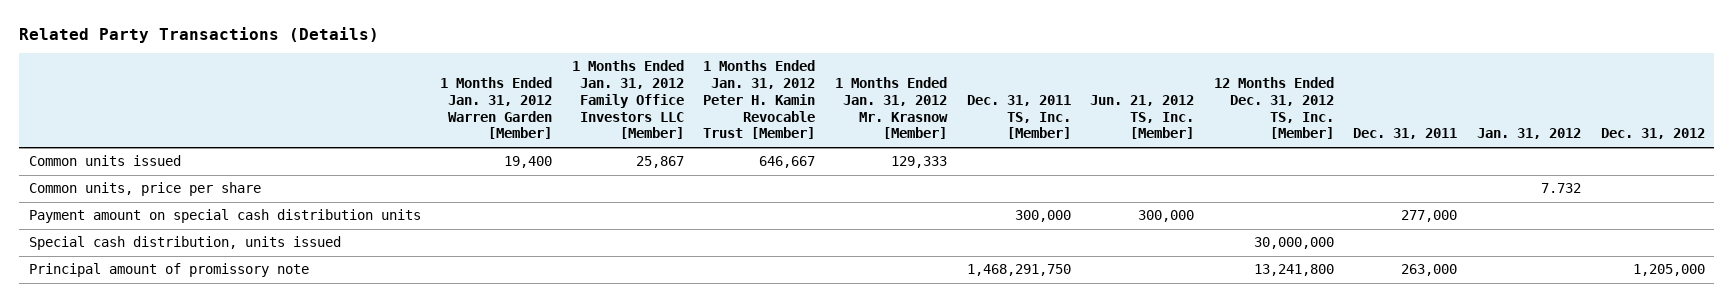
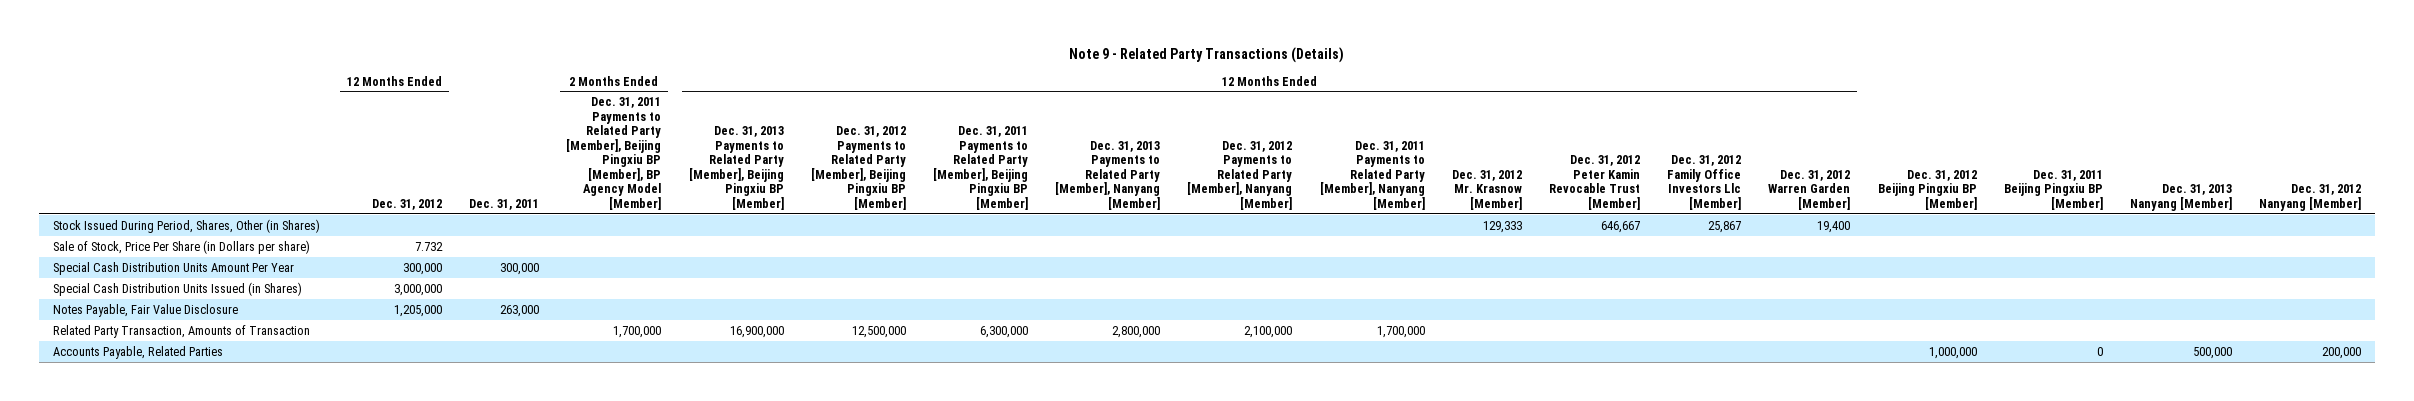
- Related Party Transactions (Details)
+ Note 9 - Related Party Transactions (Details)
- | 1 Months Ended Jan. 31, 2012 Warren Garden [Member] | 1 Months Ended Jan. 31, 2012 Family Office Investors LLC [Member] | 1 Months Ended Jan. 31, 2012 Peter H. Kamin Revocable Trust [Member] | 1 Months Ended Jan. 31, 2012 Mr. Krasnow [Member] | Dec. 31, 2011 TS, Inc. [Member] | Jun. 21, 2012 TS, Inc. [Member] | 12 Months Ended Dec. 31, 2012 TS, Inc. [Member] | Dec. 31, 2011 | Jan. 31, 2012 | Dec. 31, 2012
+ | 12 Months Ended Dec. 31, 2012 | Dec. 31, 2011 | 2 Months Ended Dec. 31, 2011 Payments to Related Party [Member], Beijing Pingxiu BP [Member], BP Agency Model [Member] | 12 Months Ended Dec. 31, 2013 Payments to Related Party [Member], Beijing Pingxiu BP [Member] | 12 Months Ended Dec. 31, 2012 Payments to Related Party [Member], Beijing Pingxiu BP [Member] | 12 Months Ended Dec. 31, 2011 Payments to Related Party [Member], Beijing Pingxiu BP [Member] | 12 Months Ended Dec. 31, 2013 Payments to Related Party [Member], Nanyang [Member] | 12 Months Ended Dec. 31, 2012 Payments to Related Party [Member], Nanyang [Member] | 12 Months Ended Dec. 31, 2011 Payments to Related Party [Member], Nanyang [Member] | 12 Months Ended Dec. 31, 2012 Mr. Krasnow [Member] | 12 Months Ended Dec. 31, 2012 Peter Kamin Revocable Trust [Member] | 12 Months Ended Dec. 31, 2012 Family Office Investors Llc [Member] | 12 Months Ended Dec. 31, 2012 Warren Garden [Member] | Dec. 31, 2012 Beijing Pingxiu BP [Member] | Dec. 31, 2011 Beijing Pingxiu BP [Member] | Dec. 31, 2013 Nanyang [Member] | Dec. 31, 2012 Nanyang [Member]
- Common units issued | 19,400 | 25,867 | 646,667 | 129,333 | | | | | |
- Common units, price per share | | | | | | | | | 7.732 |
- Payment amount on special cash distribution units | | | | | 300,000 | 300,000 | | 277,000 | |
- Special cash distribution, units issued | | | | | | | 30,000,000 | | |
- Principal amount of promissory note | | | | | 1,468,291,750 | | 13,241,800 | 263,000 | | 1,205,000
+ Stock Issued During Period, Shares, Other (in Shares) | | | | | | | | | | 129,333 | 646,667 | 25,867 | 19,400 | | | |
+ Sale of Stock, Price Per Share (in Dollars per share) | 7.732 | | | | | | | | | | | | | | | |
+ Special Cash Distribution Units Amount Per Year | 300,000 | 300,000 | | | | | | | | | | | | | | |
+ Special Cash Distribution Units Issued (in Shares) | 3,000,000 | | | | | | | | | | | | | | | |
+ Notes Payable, Fair Value Disclosure | 1,205,000 | 263,000 | | | | | | | | | | | | | | |
+ Related Party Transaction, Amounts of Transaction | | | 1,700,000 | 16,900,000 | 12,500,000 | 6,300,000 | 2,800,000 | 2,100,000 | 1,700,000 | | | | | | | |
+ Accounts Payable, Related Parties | | | | | | | | | | | | | | 1,000,000 | 0 | 500,000 | 200,000

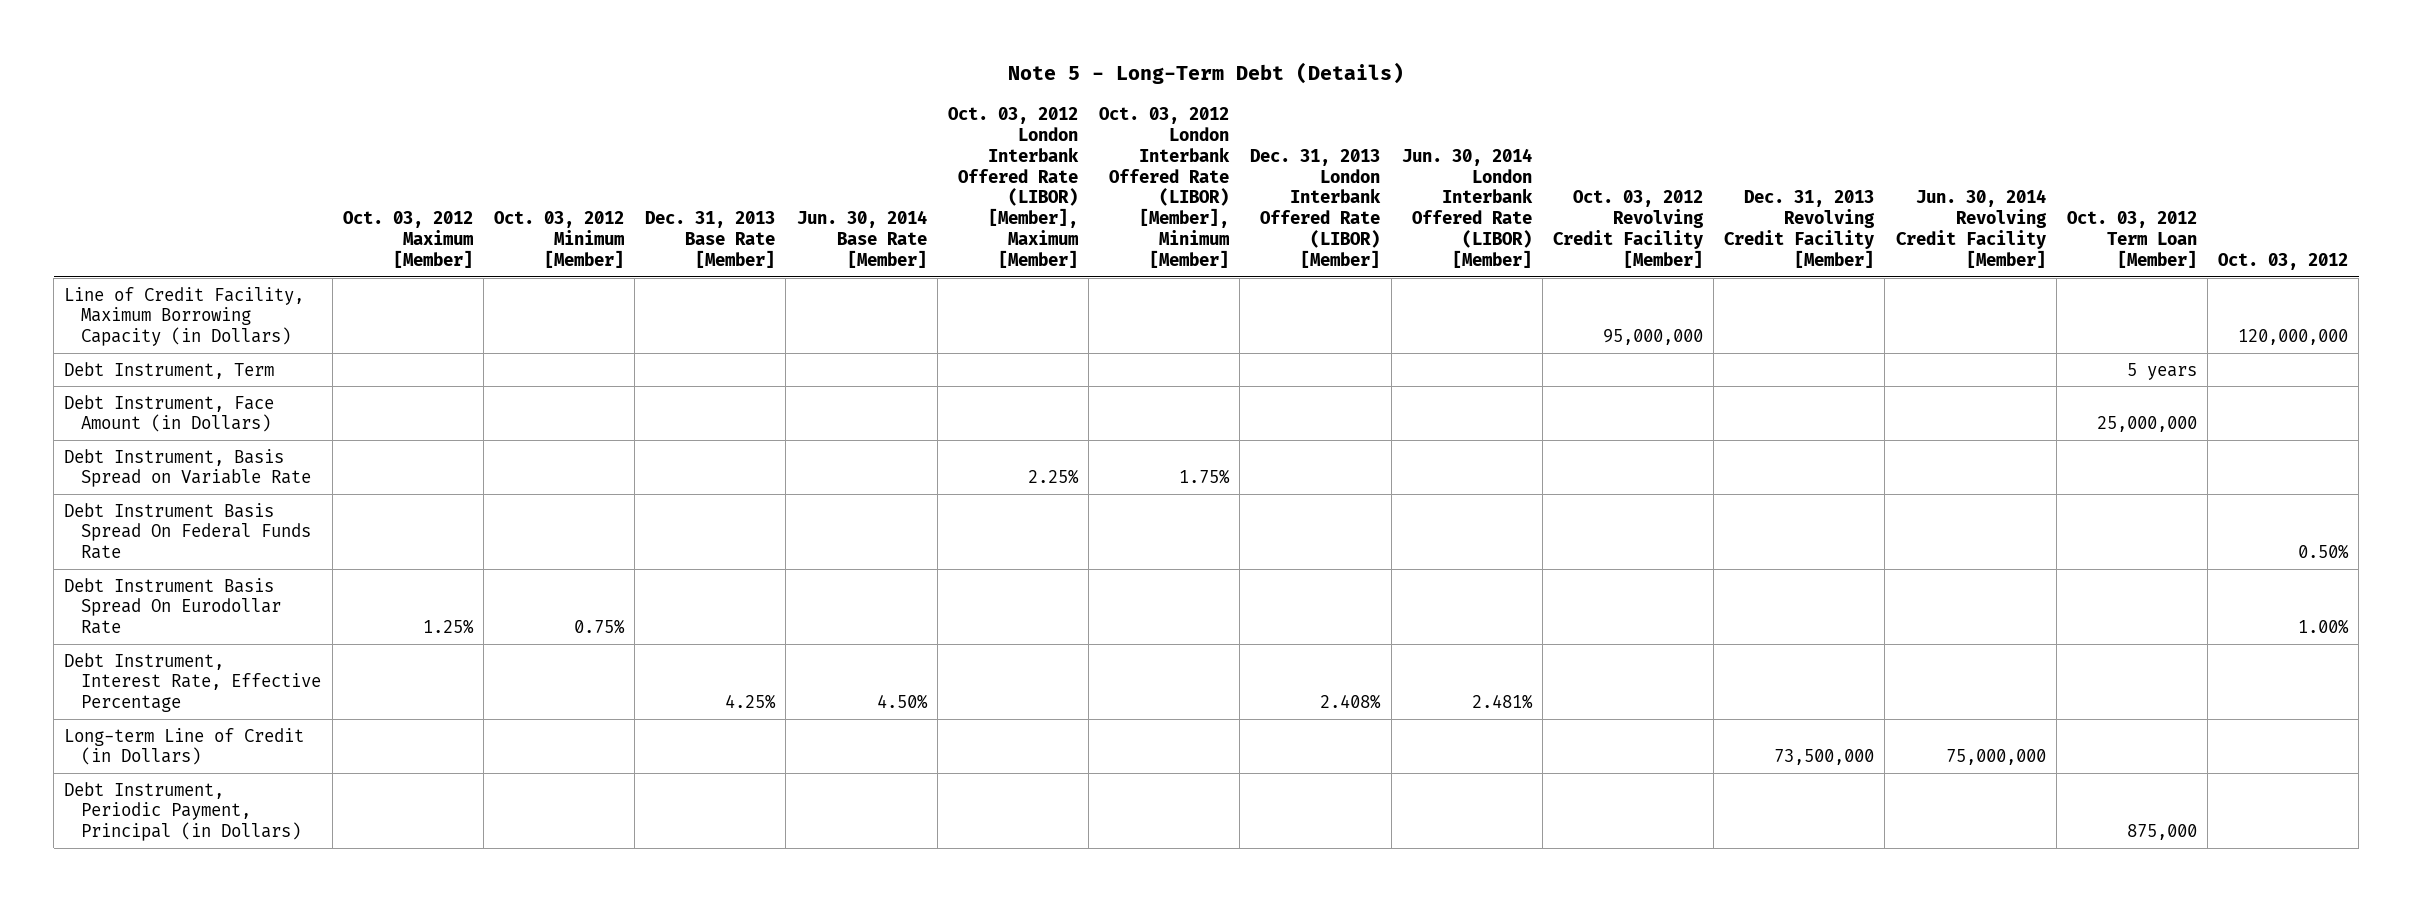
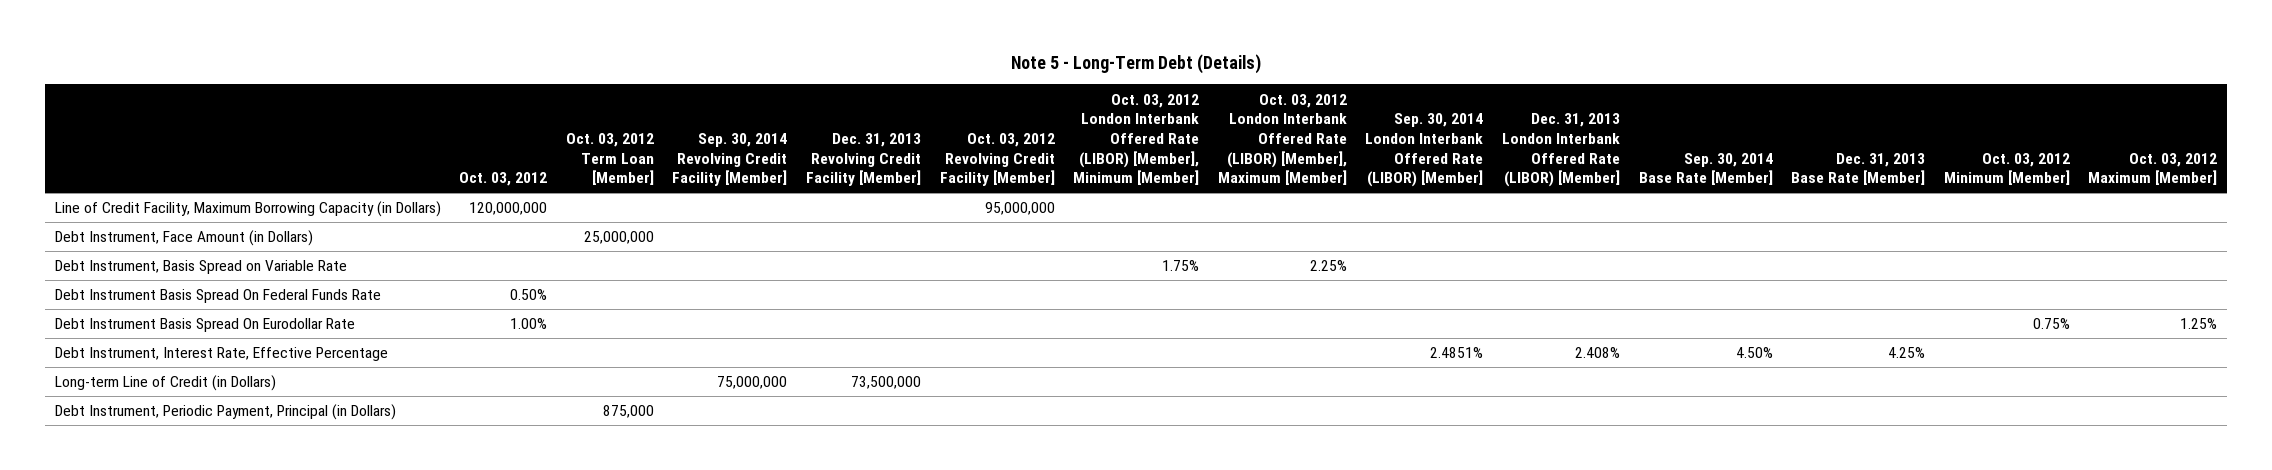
- | Oct. 03, 2012 Maximum [Member] | Oct. 03, 2012 Minimum [Member] | Dec. 31, 2013 Base Rate [Member] | Jun. 30, 2014 Base Rate [Member] | Oct. 03, 2012 London Interbank Offered Rate (LIBOR) [Member], Maximum [Member] | Oct. 03, 2012 London Interbank Offered Rate (LIBOR) [Member], Minimum [Member] | Dec. 31, 2013 London Interbank Offered Rate (LIBOR) [Member] | Jun. 30, 2014 London Interbank Offered Rate (LIBOR) [Member] | Oct. 03, 2012 Revolving Credit Facility [Member] | Dec. 31, 2013 Revolving Credit Facility [Member] | Jun. 30, 2014 Revolving Credit Facility [Member] | Oct. 03, 2012 Term Loan [Member] | Oct. 03, 2012
+ | Oct. 03, 2012 | Oct. 03, 2012 Term Loan [Member] | Sep. 30, 2014 Revolving Credit Facility [Member] | Dec. 31, 2013 Revolving Credit Facility [Member] | Oct. 03, 2012 Revolving Credit Facility [Member] | Oct. 03, 2012 London Interbank Offered Rate (LIBOR) [Member], Minimum [Member] | Oct. 03, 2012 London Interbank Offered Rate (LIBOR) [Member], Maximum [Member] | Sep. 30, 2014 London Interbank Offered Rate (LIBOR) [Member] | Dec. 31, 2013 London Interbank Offered Rate (LIBOR) [Member] | Sep. 30, 2014 Base Rate [Member] | Dec. 31, 2013 Base Rate [Member] | Oct. 03, 2012 Minimum [Member] | Oct. 03, 2012 Maximum [Member]
- Debt Instrument, Term | | | | | | | | | | | | 5 years |

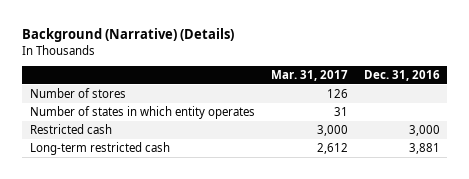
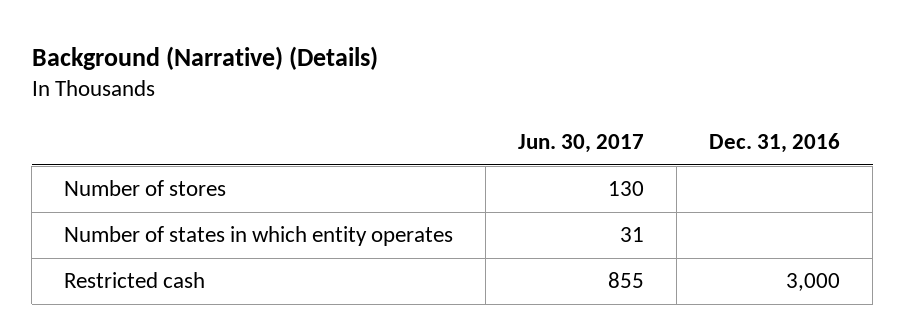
- | Mar. 31, 2017 | Dec. 31, 2016
+ | Jun. 30, 2017 | Dec. 31, 2016
- Long-term restricted cash | 2,612 | 3,881

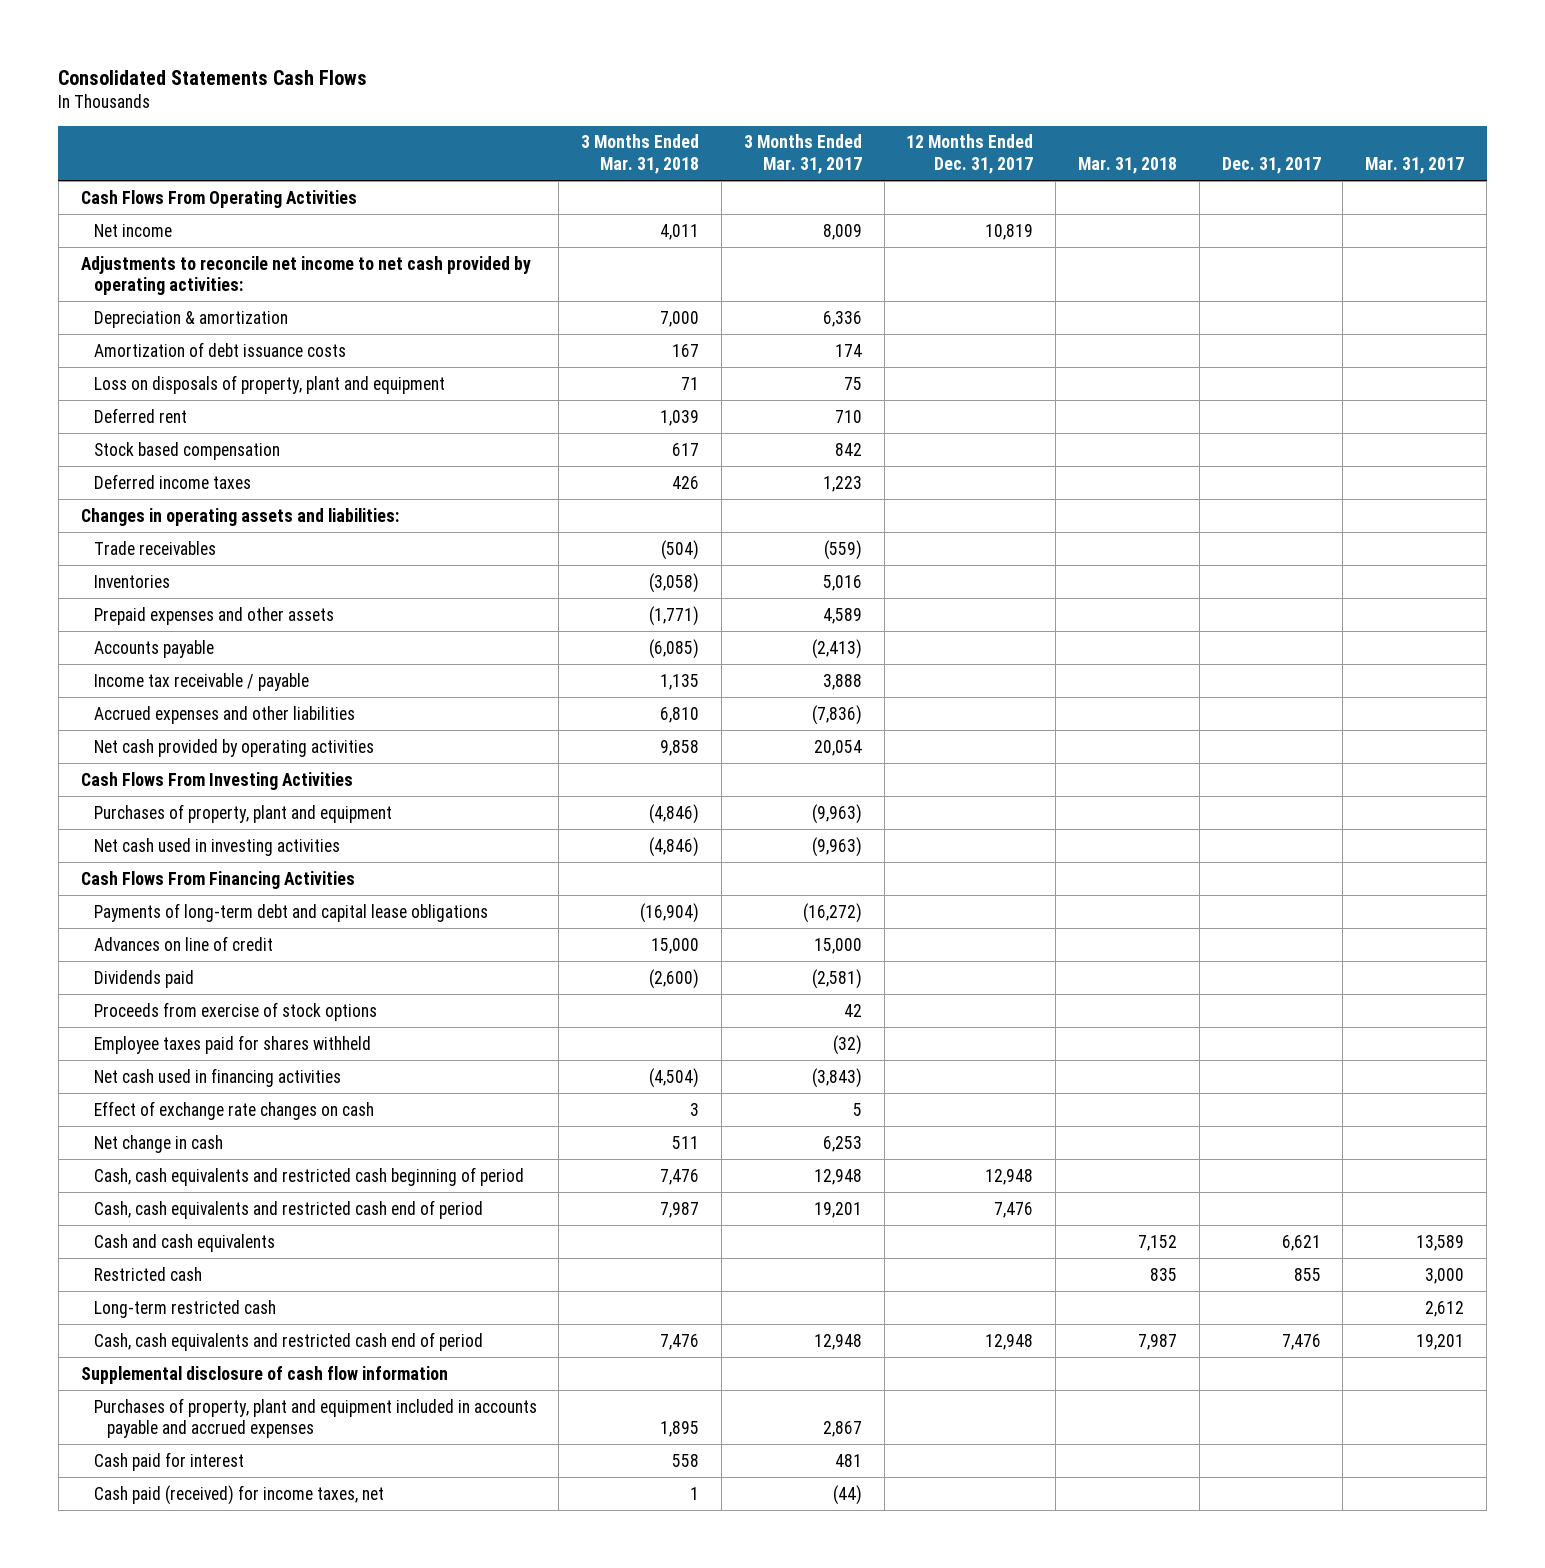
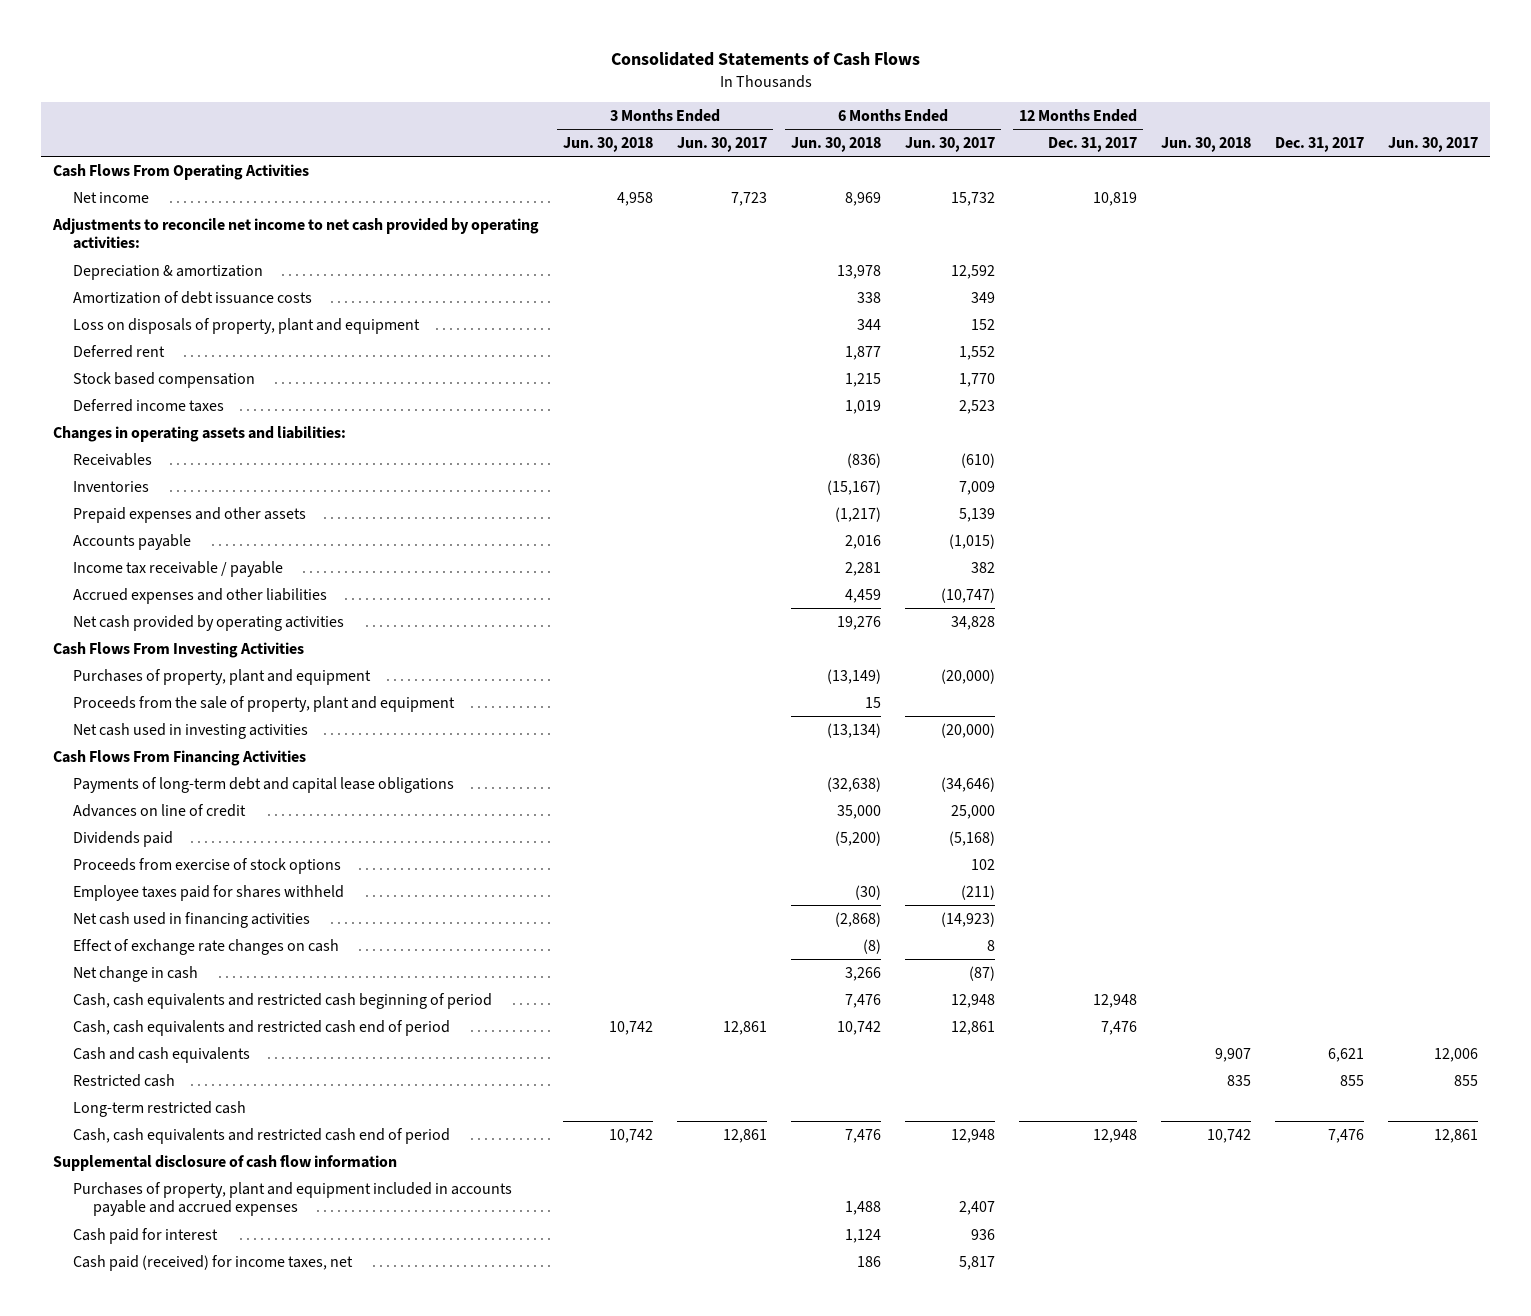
- Consolidated Statements Cash Flows
+ Consolidated Statements of Cash Flows
- | 3 Months Ended Mar. 31, 2018 | 3 Months Ended Mar. 31, 2017 | 12 Months Ended Dec. 31, 2017 | Mar. 31, 2018 | Dec. 31, 2017 | Mar. 31, 2017
+ | 3 Months Ended Jun. 30, 2018 | 3 Months Ended Jun. 30, 2017 | 6 Months Ended Jun. 30, 2018 | 6 Months Ended Jun. 30, 2017 | 12 Months Ended Dec. 31, 2017 | Jun. 30, 2018 | Dec. 31, 2017 | Jun. 30, 2017
- Trade receivables | (504) | (559) | | | |
+ Receivables | | | (836) | (610) | | | |
+ Proceeds from the sale of property, plant and equipment | | | 15 | | | | |

